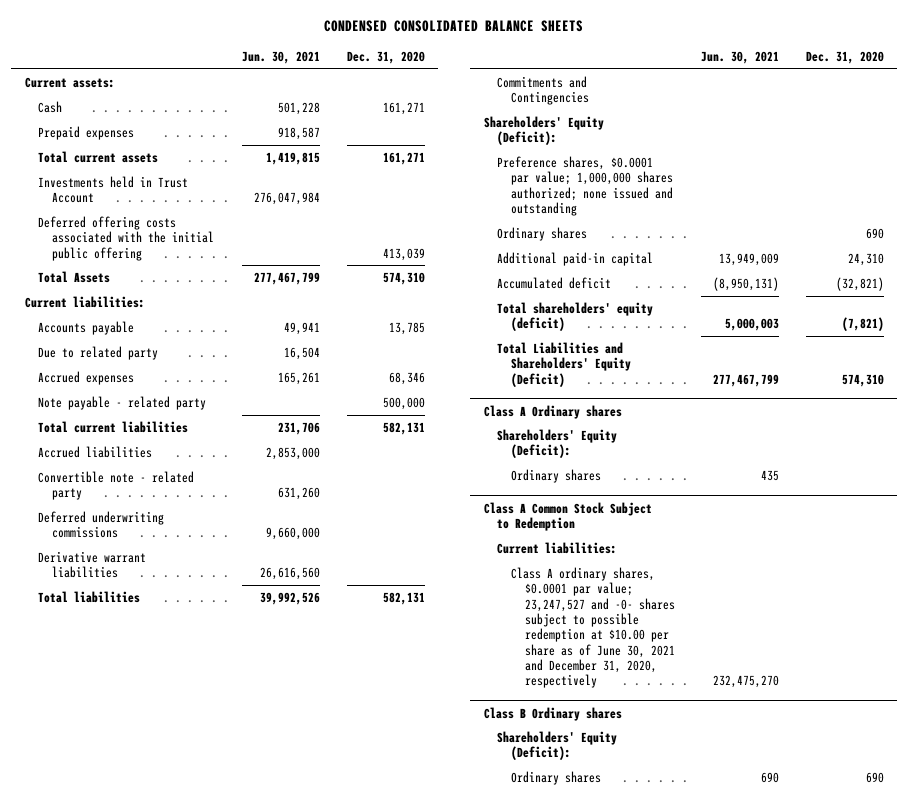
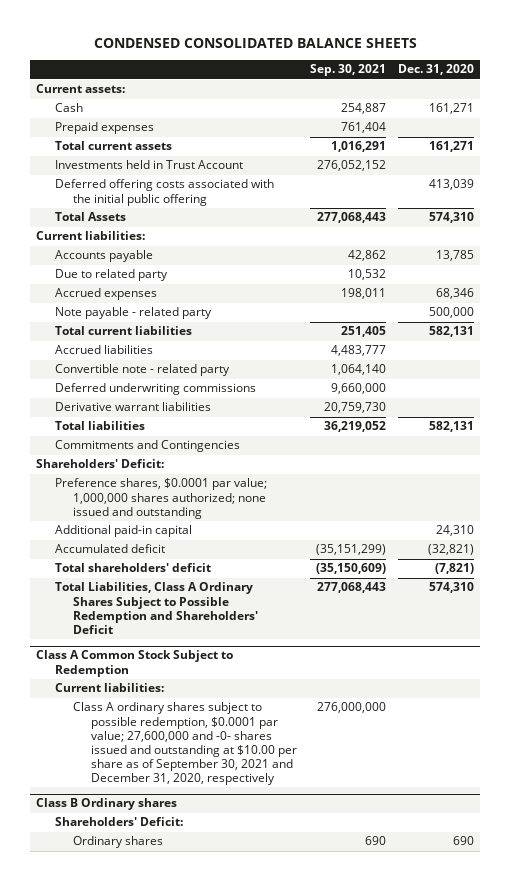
- | Jun. 30, 2021 | Dec. 31, 2020
+ | Sep. 30, 2021 | Dec. 31, 2020
- Shareholders' Equity (Deficit):
+ Shareholders' Deficit:
- Ordinary shares | | 690
- Total shareholders' equity (deficit) | 5,000,003 | (7,821)
- Total Liabilities and Shareholders' Equity (Deficit) | 277,467,799 | 574,310
- Class A Ordinary shares
- Shareholders' Equity (Deficit):
- Ordinary shares | 435 |
+ Total shareholders' deficit | (35,150,609) | (7,821)
+ Total Liabilities, Class A Ordinary Shares Subject to Possible Redemption and Shareholders' Deficit | 277,068,443 | 574,310
@ Class A Common Stock Subject to Redemption
- Class A ordinary shares, $0.0001 par value; 23,247,527 and -0- shares subject to possible redemption at $10.00 per share as of June 30, 2021 and December 31, 2020, respectively | 232,475,270 |
+ Class A ordinary shares subject to possible redemption, $0.0001 par value; 27,600,000 and -0- shares issued and outstanding at $10.00 per share as of September 30, 2021 and December 31, 2020, respectively | 276,000,000 |
@ Class B Ordinary shares
- Shareholders' Equity (Deficit):
+ Shareholders' Deficit:

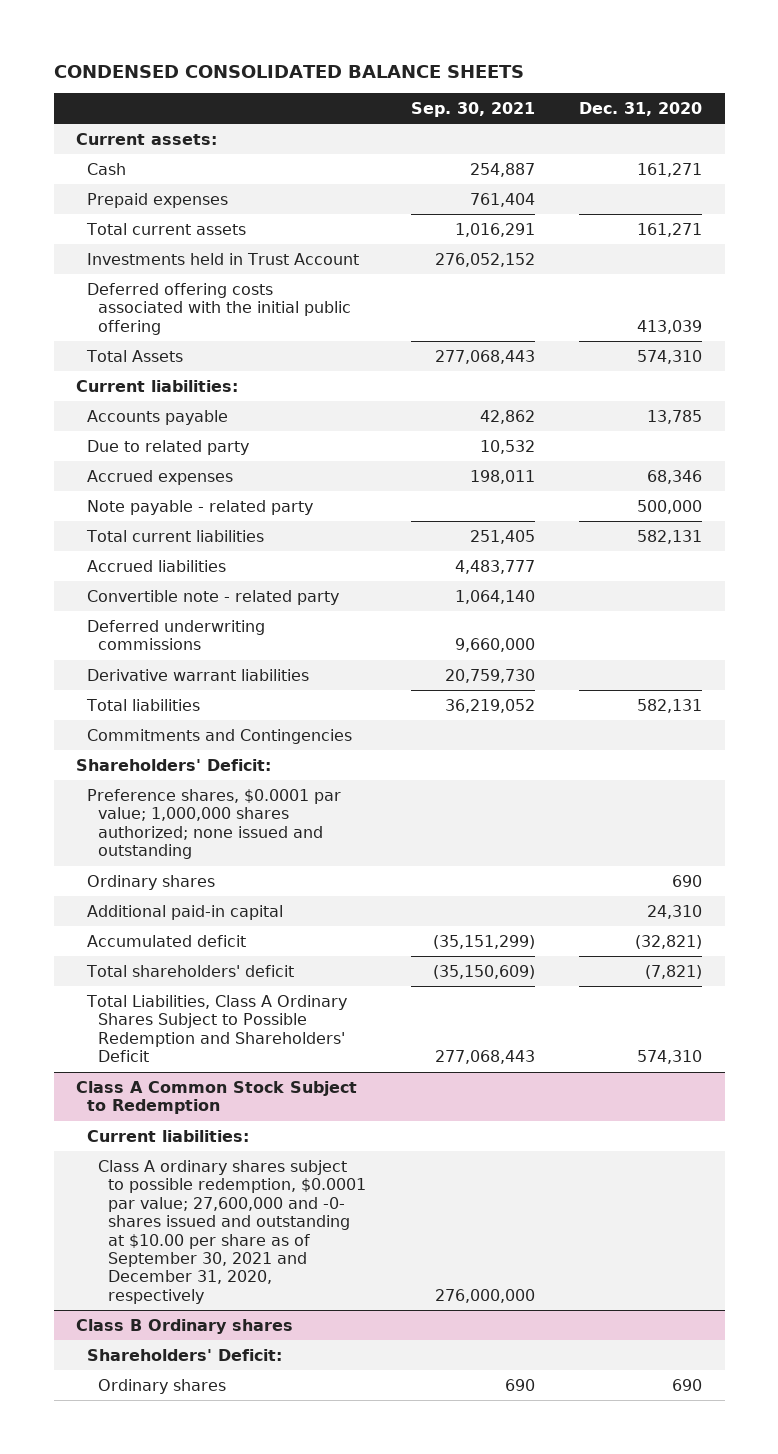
+ Ordinary shares | | 690

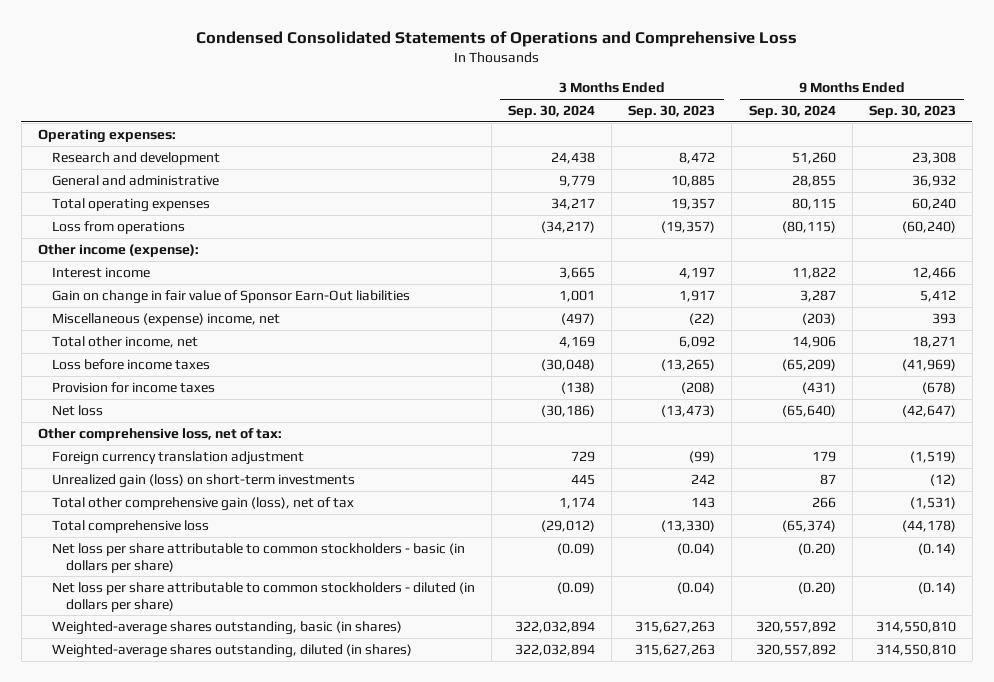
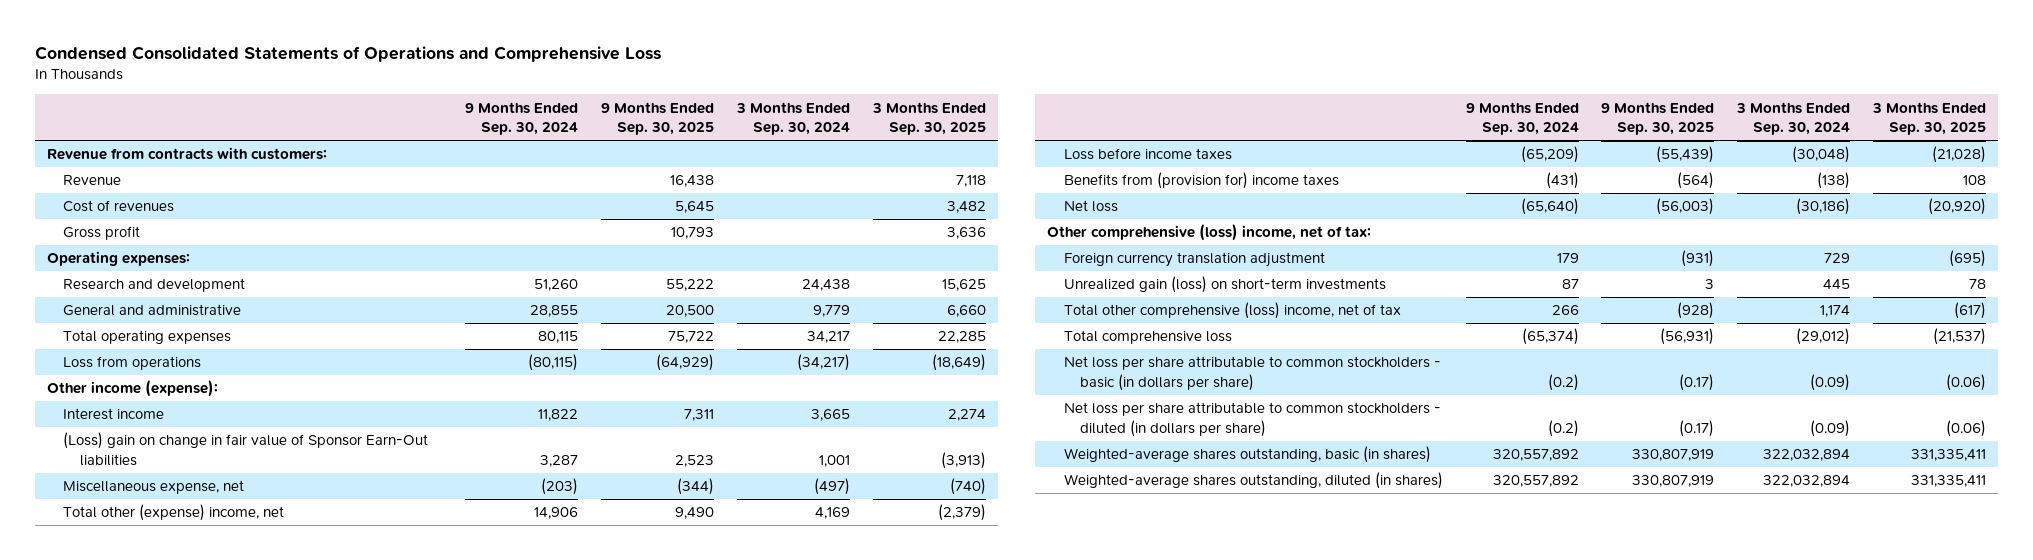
- | 3 Months Ended Sep. 30, 2024 | 3 Months Ended Sep. 30, 2023 | 9 Months Ended Sep. 30, 2024 | 9 Months Ended Sep. 30, 2023
+ | 9 Months Ended Sep. 30, 2024 | 9 Months Ended Sep. 30, 2025 | 3 Months Ended Sep. 30, 2024 | 3 Months Ended Sep. 30, 2025
+ Revenue from contracts with customers:
+ Revenue | | 16,438 | | 7,118
+ Cost of revenues | | 5,645 | | 3,482
+ Gross profit | | 10,793 | | 3,636
- Gain on change in fair value of Sponsor Earn-Out liabilities | 1,001 | 1,917 | 3,287 | 5,412
- Miscellaneous (expense) income, net | (497) | (22) | (203) | 393
- Total other income, net | 4,169 | 6,092 | 14,906 | 18,271
+ (Loss) gain on change in fair value of Sponsor Earn-Out liabilities | 3,287 | 2,523 | 1,001 | (3,913)
+ Miscellaneous expense, net | (203) | (344) | (497) | (740)
+ Total other (expense) income, net | 14,906 | 9,490 | 4,169 | (2,379)
- Provision for income taxes | (138) | (208) | (431) | (678)
+ Benefits from (provision for) income taxes | (431) | (564) | (138) | 108
- Other comprehensive loss, net of tax:
+ Other comprehensive (loss) income, net of tax:
- Total other comprehensive gain (loss), net of tax | 1,174 | 143 | 266 | (1,531)
+ Total other comprehensive (loss) income, net of tax | 266 | (928) | 1,174 | (617)
- Net loss per share attributable to common stockholders - basic (in dollars per share) | (0.09) | (0.04) | (0.20) | (0.14)
- Net loss per share attributable to common stockholders - diluted (in dollars per share) | (0.09) | (0.04) | (0.20) | (0.14)
+ Net loss per share attributable to common stockholders - basic (in dollars per share) | (0.2) | (0.17) | (0.09) | (0.06)
+ Net loss per share attributable to common stockholders - diluted (in dollars per share) | (0.2) | (0.17) | (0.09) | (0.06)

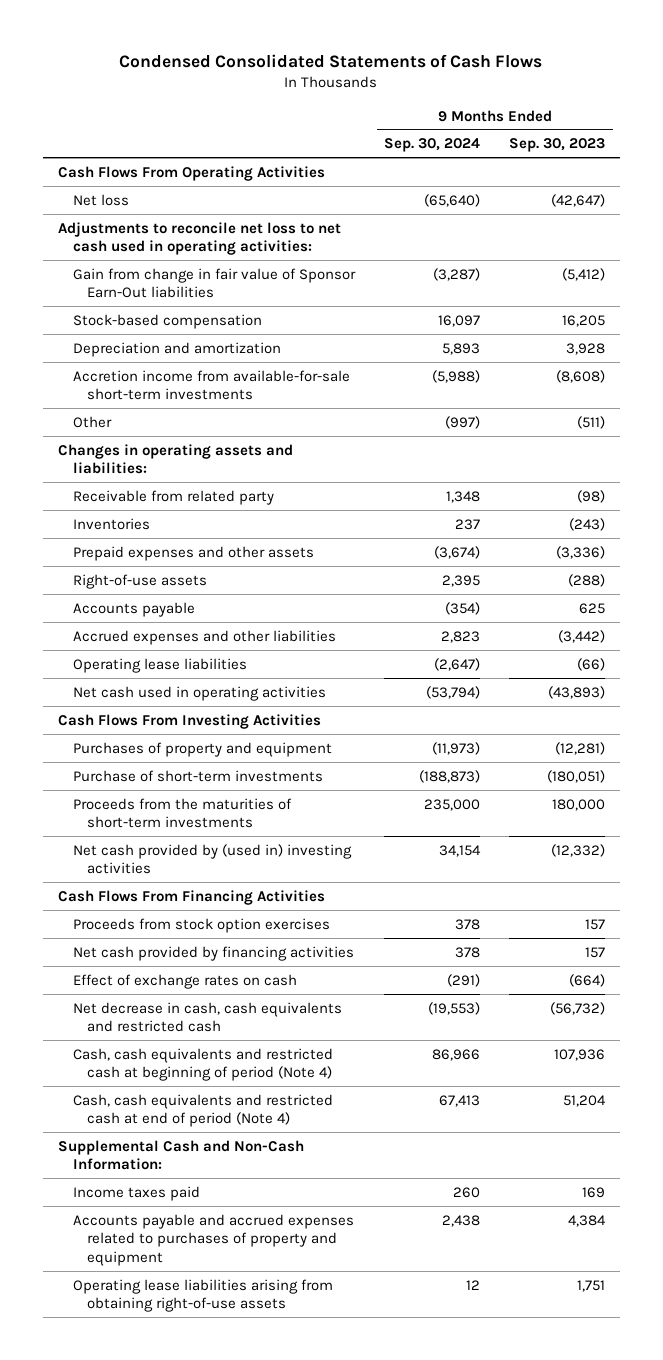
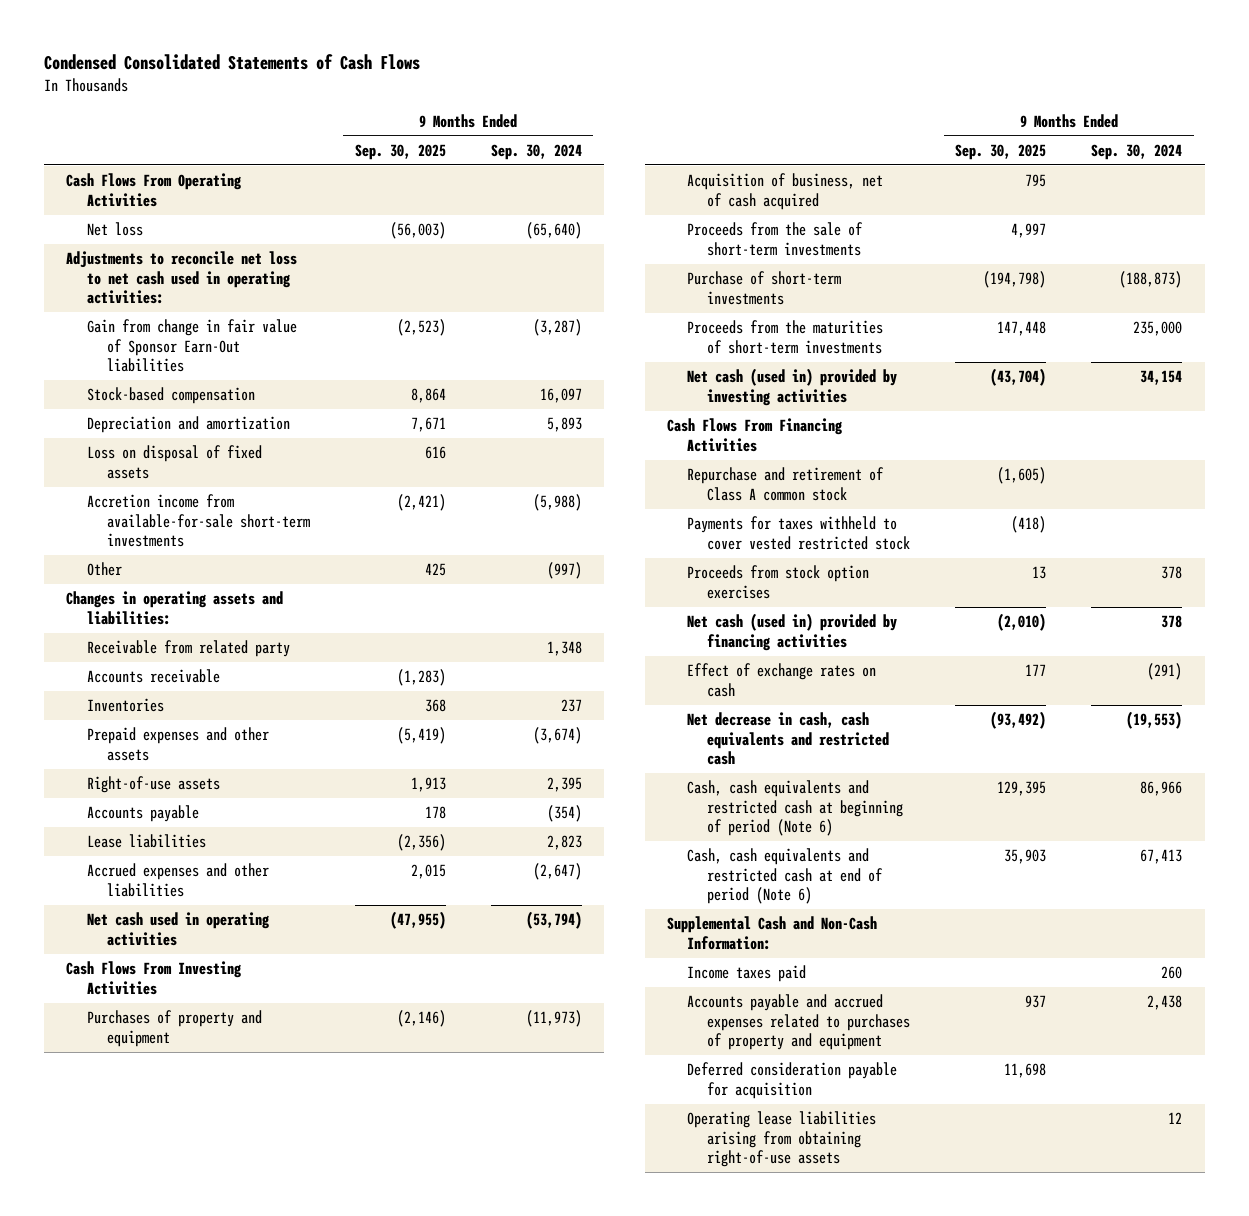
- | 9 Months Ended Sep. 30, 2024 | 9 Months Ended Sep. 30, 2023
+ | 9 Months Ended Sep. 30, 2025 | 9 Months Ended Sep. 30, 2024
+ Loss on disposal of fixed assets | 616 |
+ Accounts receivable | (1,283) |
- Accrued expenses and other liabilities | 2,823 | (3,442)
- Operating lease liabilities | (2,647) | (66)
+ Lease liabilities | (2,356) | 2,823
+ Accrued expenses and other liabilities | 2,015 | (2,647)
+ Acquisition of business, net of cash acquired | 795 |
+ Proceeds from the sale of short-term investments | 4,997 |
- Net cash provided by (used in) investing activities | 34,154 | (12,332)
+ Net cash (used in) provided by investing activities | (43,704) | 34,154
+ Repurchase and retirement of Class A common stock | (1,605) |
+ Payments for taxes withheld to cover vested restricted stock | (418) |
- Net cash provided by financing activities | 378 | 157
+ Net cash (used in) provided by financing activities | (2,010) | 378
- Cash, cash equivalents and restricted cash at beginning of period (Note 4) | 86,966 | 107,936
- Cash, cash equivalents and restricted cash at end of period (Note 4) | 67,413 | 51,204
+ Cash, cash equivalents and restricted cash at beginning of period (Note 6) | 129,395 | 86,966
+ Cash, cash equivalents and restricted cash at end of period (Note 6) | 35,903 | 67,413
+ Deferred consideration payable for acquisition | 11,698 |

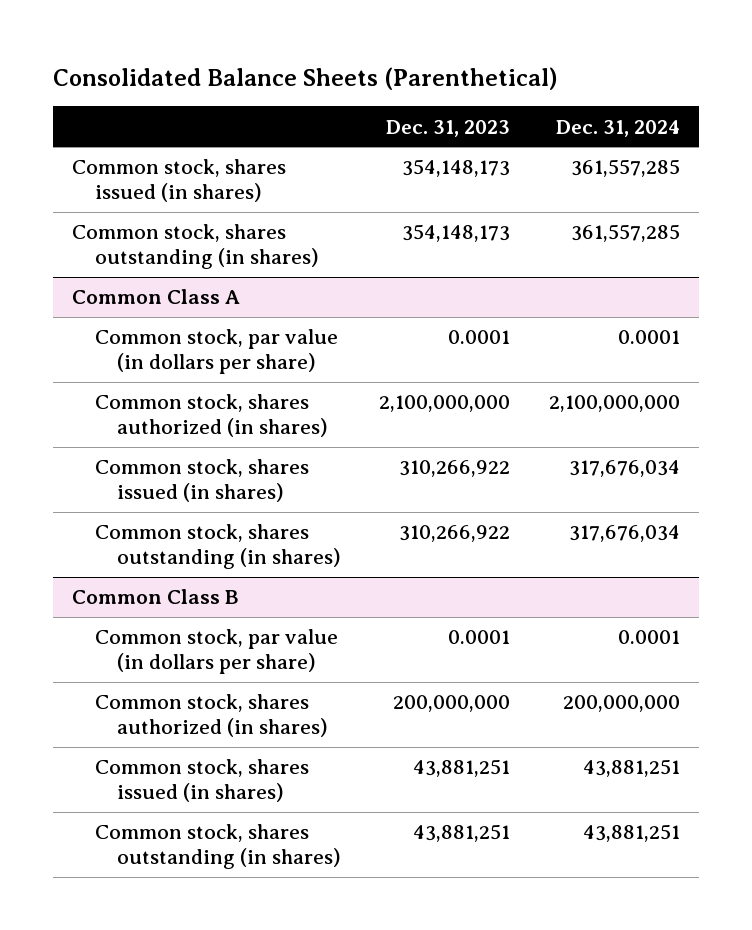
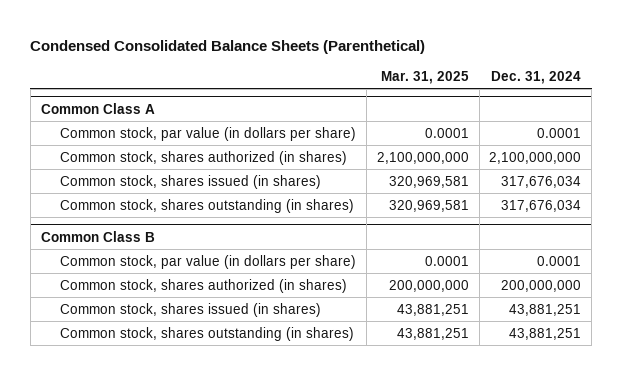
- Consolidated Balance Sheets (Parenthetical)
+ Condensed Consolidated Balance Sheets (Parenthetical)
- | Dec. 31, 2023 | Dec. 31, 2024
+ | Mar. 31, 2025 | Dec. 31, 2024
- Common stock, shares issued (in shares) | 354,148,173 | 361,557,285
- Common stock, shares outstanding (in shares) | 354,148,173 | 361,557,285

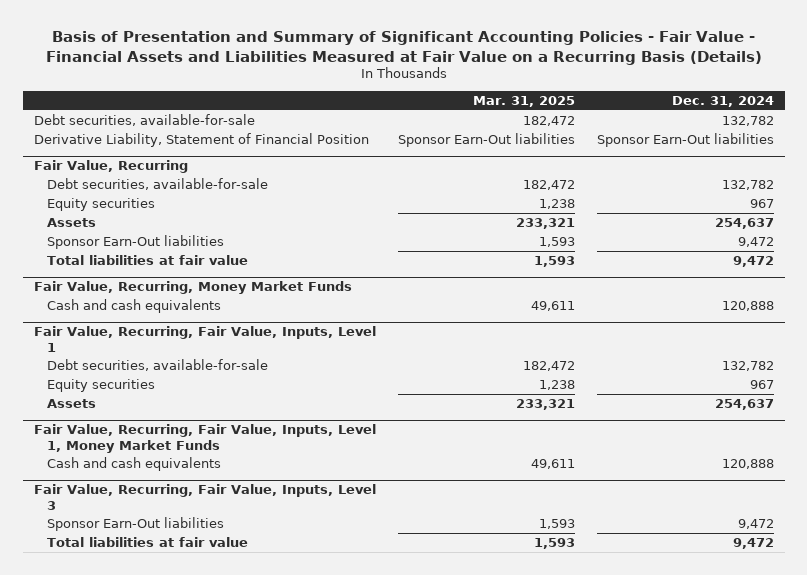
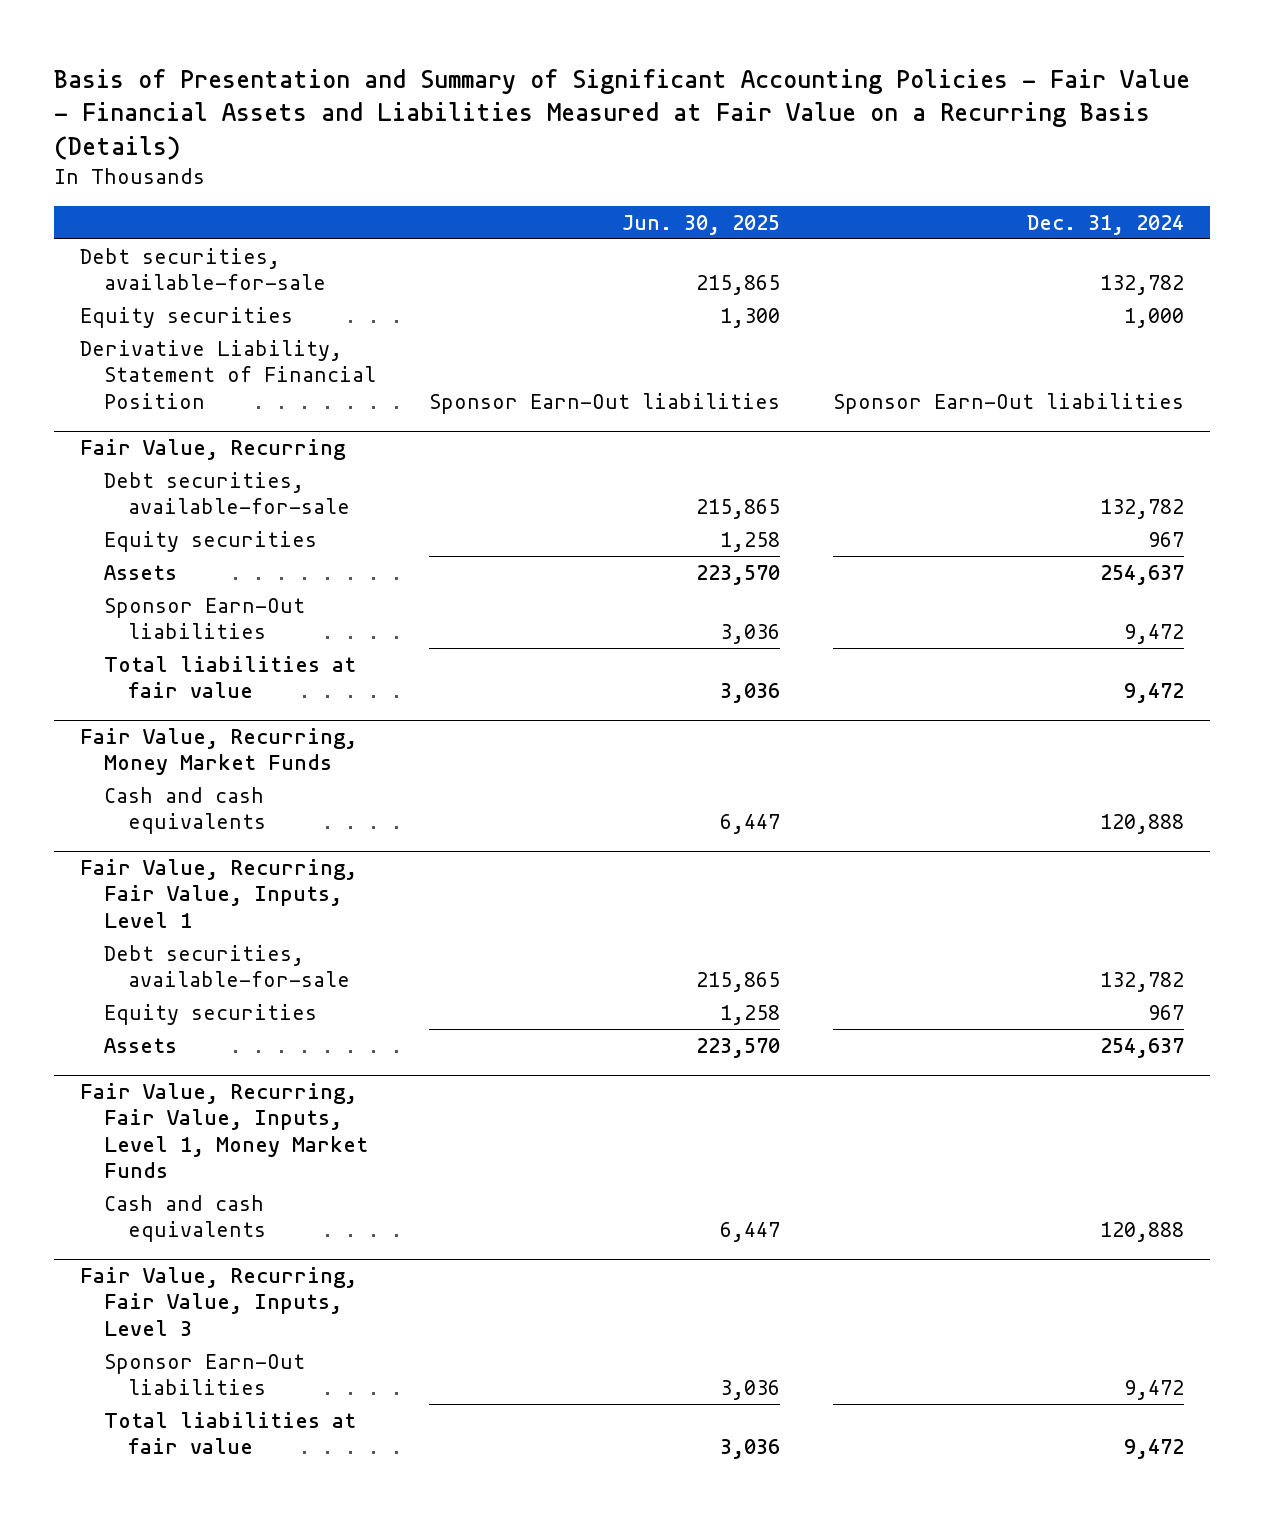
- | Mar. 31, 2025 | Dec. 31, 2024
+ | Jun. 30, 2025 | Dec. 31, 2024
+ Equity securities | 1,300 | 1,000

